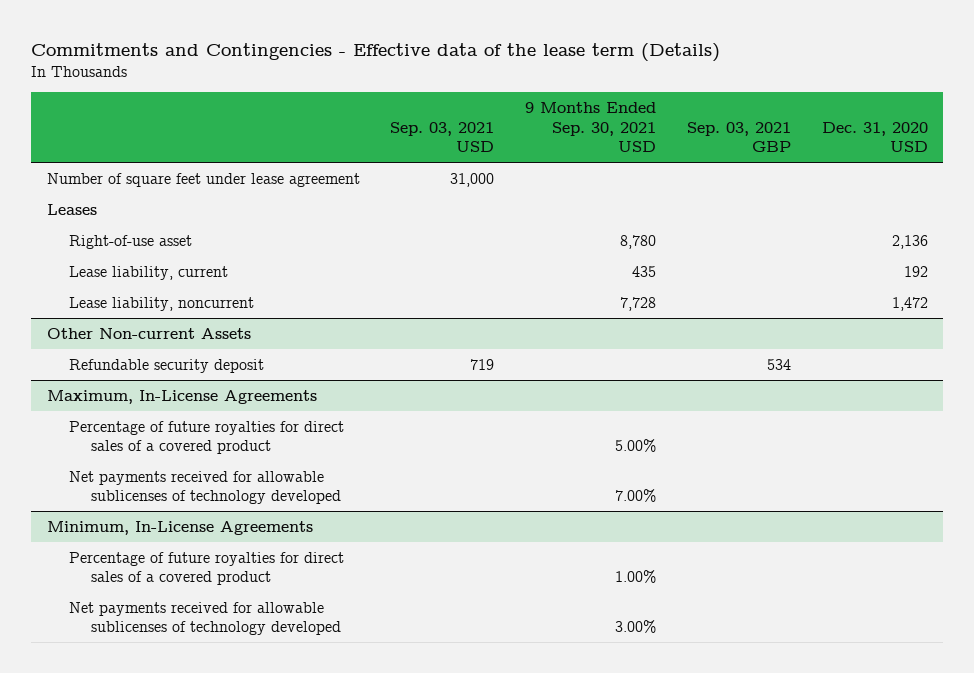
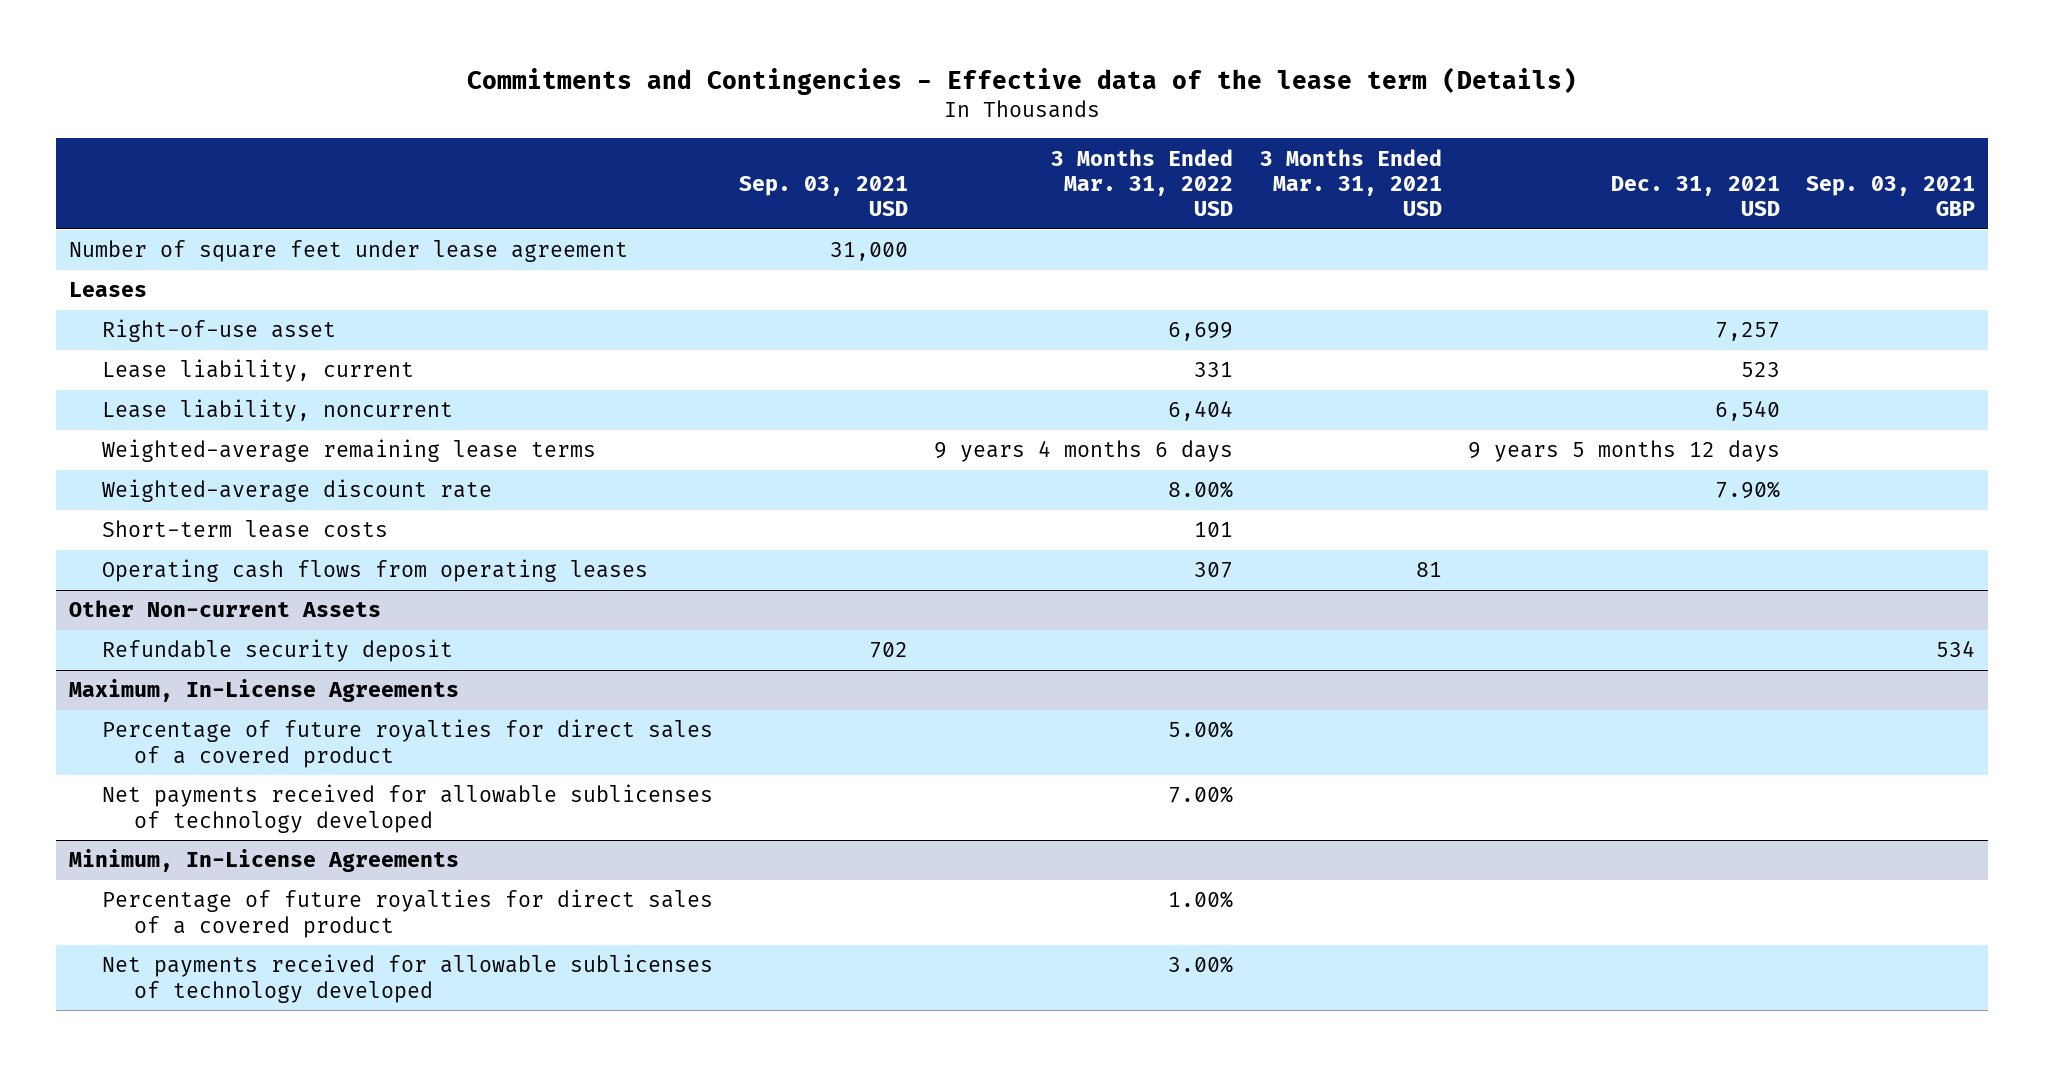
- | Sep. 03, 2021 USD | 9 Months Ended Sep. 30, 2021 USD | Sep. 03, 2021 GBP | Dec. 31, 2020 USD
+ | Sep. 03, 2021 USD | 3 Months Ended Mar. 31, 2022 USD | 3 Months Ended Mar. 31, 2021 USD | Dec. 31, 2021 USD | Sep. 03, 2021 GBP
+ Weighted-average remaining lease terms | | 9 years 4 months 6 days | | 9 years 5 months 12 days |
+ Weighted-average discount rate | | 8.00% | | 7.90% |
+ Short-term lease costs | | 101 | | |
+ Operating cash flows from operating leases | | 307 | 81 | |
@ Other Non-current Assets
- Refundable security deposit | 719 | | 534 |
+ Refundable security deposit | 702 | | | | 534

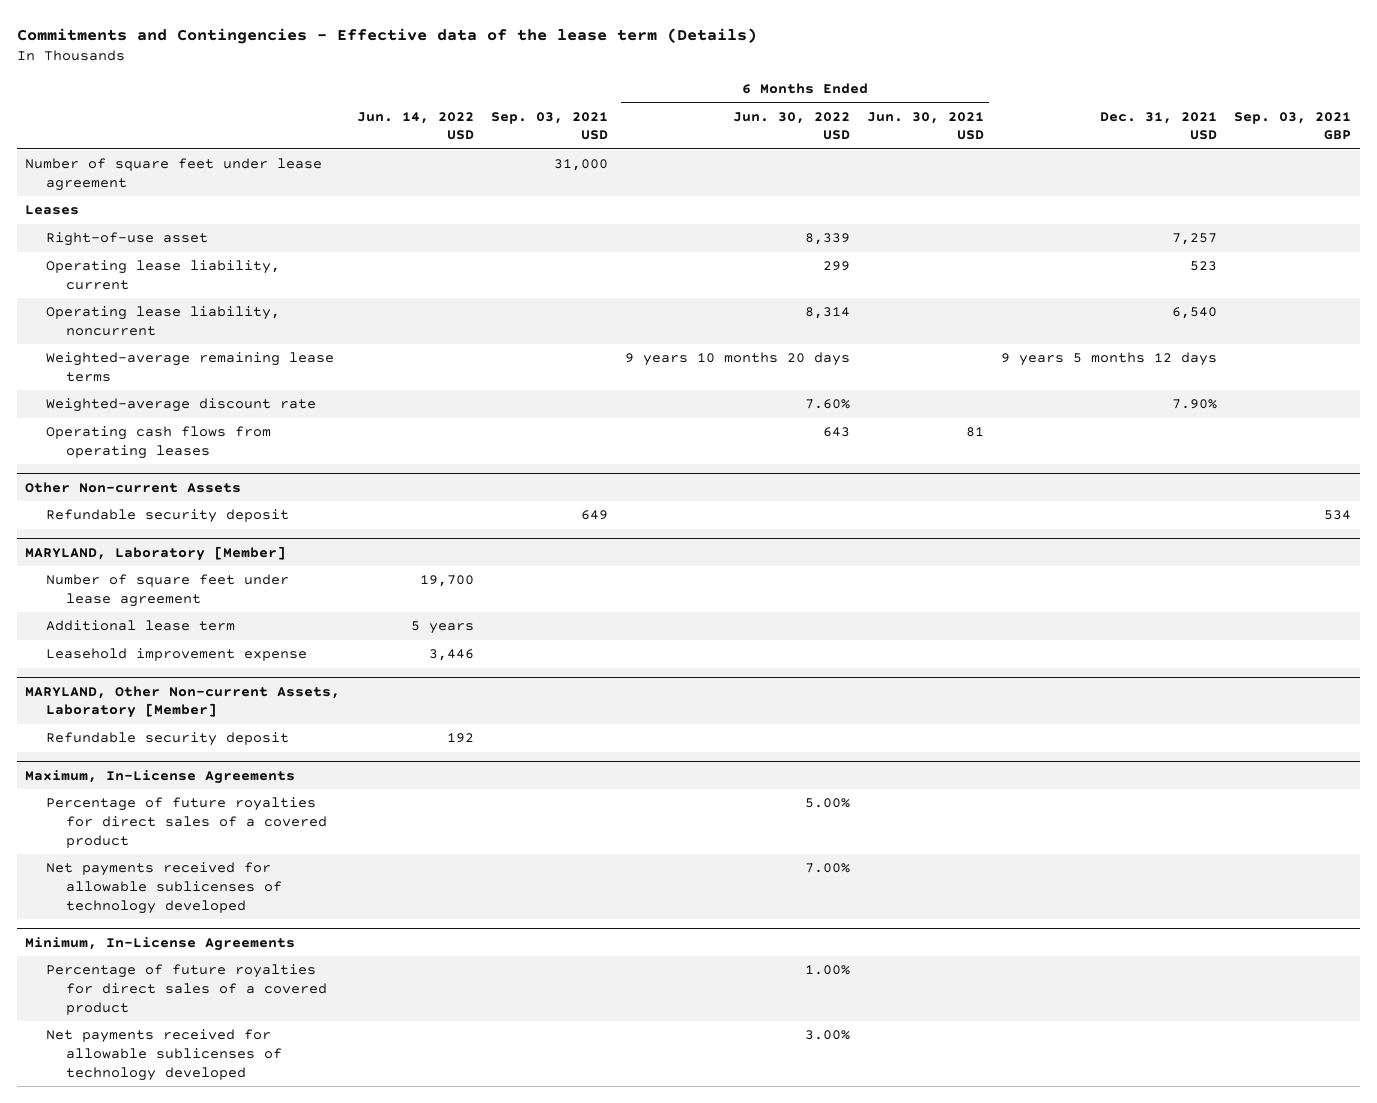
- | Sep. 03, 2021 USD | 3 Months Ended Mar. 31, 2022 USD | 3 Months Ended Mar. 31, 2021 USD | Dec. 31, 2021 USD | Sep. 03, 2021 GBP
+ | Jun. 14, 2022 USD | Sep. 03, 2021 USD | 6 Months Ended Jun. 30, 2022 USD | 6 Months Ended Jun. 30, 2021 USD | Dec. 31, 2021 USD | Sep. 03, 2021 GBP
- Lease liability, current | | 331 | | 523 |
- Lease liability, noncurrent | | 6,404 | | 6,540 |
+ Operating lease liability, current | | | 299 | | 523 |
+ Operating lease liability, noncurrent | | | 8,314 | | 6,540 |
- Short-term lease costs | | 101 | | |
@ Other Non-current Assets
- Refundable security deposit | 702 | | | | 534
+ Refundable security deposit | | 649 | | | | 534
+ MARYLAND, Laboratory [Member]
+ Number of square feet under lease agreement | 19,700 | | | | |
+ Additional lease term | 5 years | | | | |
+ Leasehold improvement expense | 3,446 | | | | |
+ MARYLAND, Other Non-current Assets, Laboratory [Member]
+ Refundable security deposit | 192 | | | | |

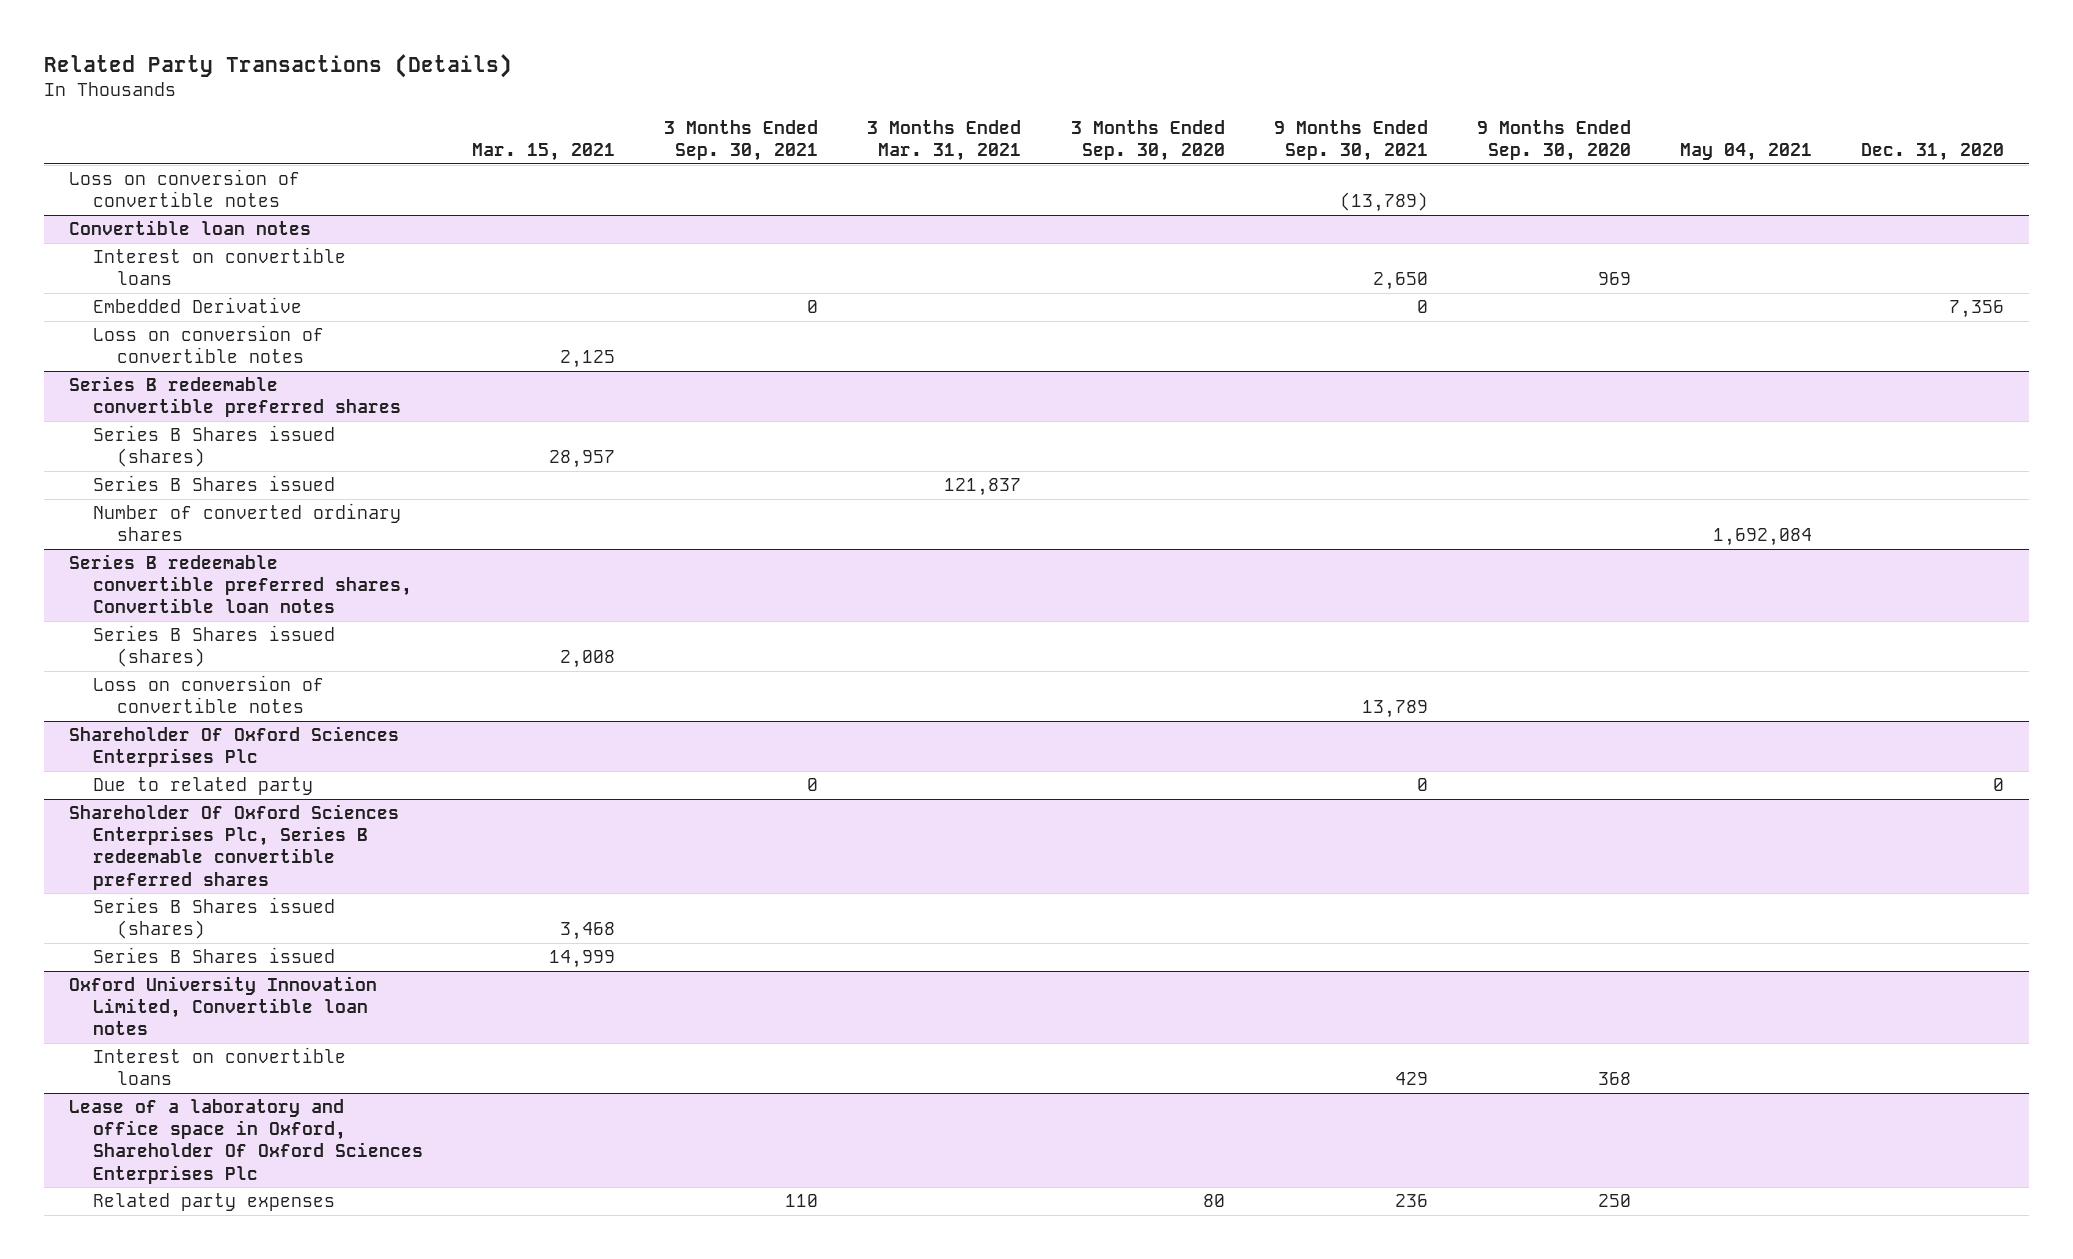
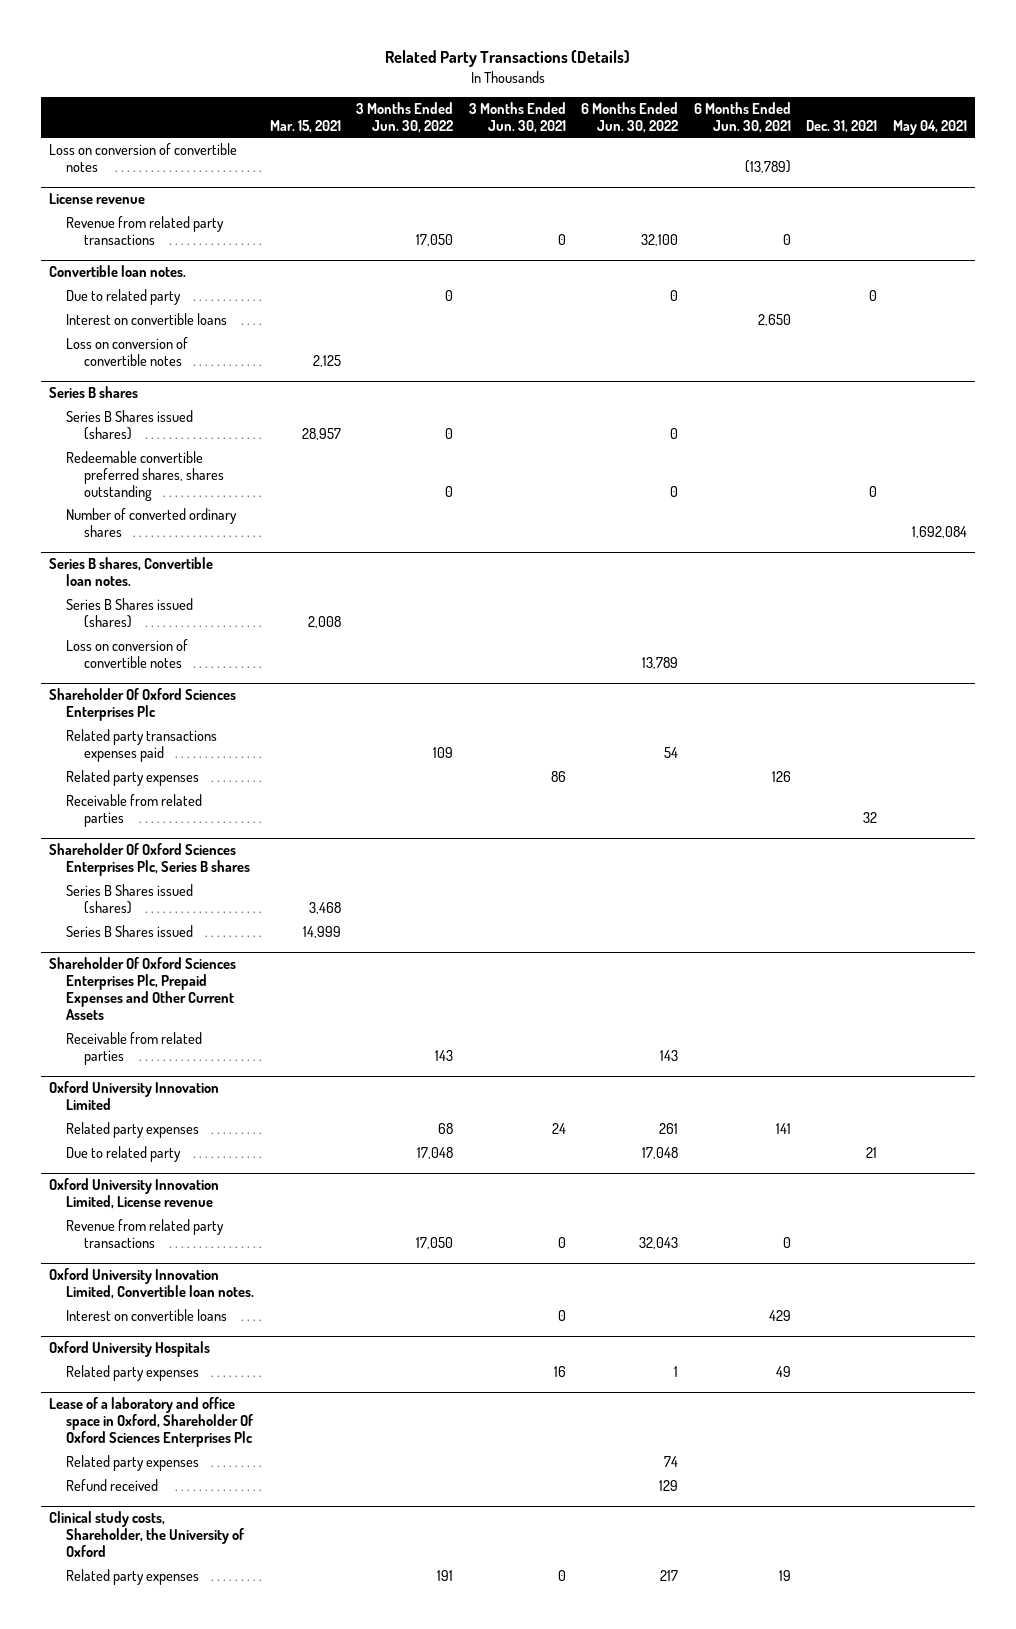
- | Mar. 15, 2021 | 3 Months Ended Sep. 30, 2021 | 3 Months Ended Mar. 31, 2021 | 3 Months Ended Sep. 30, 2020 | 9 Months Ended Sep. 30, 2021 | 9 Months Ended Sep. 30, 2020 | May 04, 2021 | Dec. 31, 2020
+ | Mar. 15, 2021 | 3 Months Ended Jun. 30, 2022 | 3 Months Ended Jun. 30, 2021 | 6 Months Ended Jun. 30, 2022 | 6 Months Ended Jun. 30, 2021 | Dec. 31, 2021 | May 04, 2021
- Convertible loan notes
+ License revenue
+ Revenue from related party transactions | | 17,050 | 0 | 32,100 | 0 | |
+ Convertible loan notes.
+ Due to related party | | 0 | | 0 | | 0 |
- Embedded Derivative | | 0 | | | 0 | | | 7,356
- Series B redeemable convertible preferred shares
+ Series B shares
- Series B Shares issued | | | 121,837 | | | | |
+ Redeemable convertible preferred shares, shares outstanding | | 0 | | 0 | | 0 |
- Series B redeemable convertible preferred shares, Convertible loan notes
+ Series B shares, Convertible loan notes.
@ Shareholder Of Oxford Sciences Enterprises Plc
- Due to related party | | 0 | | | 0 | | | 0
- Shareholder Of Oxford Sciences Enterprises Plc, Series B redeemable convertible preferred shares
@ Shareholder Of Oxford Sciences Enterprises Plc
+ Related party transactions expenses paid | | 109 | | 54 | | |
+ Related party expenses | | | 86 | | 126 | |
+ Receivable from related parties | | | | | | 32 |
+ Shareholder Of Oxford Sciences Enterprises Plc, Series B shares
- Oxford University Innovation Limited, Convertible loan notes
+ Shareholder Of Oxford Sciences Enterprises Plc, Prepaid Expenses and Other Current Assets
+ Receivable from related parties | | 143 | | 143 | | |
+ Oxford University Innovation Limited
+ Related party expenses | | 68 | 24 | 261 | 141 | |
+ Due to related party | | 17,048 | | 17,048 | | 21 |
+ Oxford University Innovation Limited, License revenue
+ Revenue from related party transactions | | 17,050 | 0 | 32,043 | 0 | |
+ Oxford University Innovation Limited, Convertible loan notes.
+ Oxford University Hospitals
+ Related party expenses | | | 16 | 1 | 49 | |
@ Lease of a laboratory and office space in Oxford, Shareholder Of Oxford Sciences Enterprises Plc
+ Refund received | | | | 129 | | |
+ Clinical study costs, Shareholder, the University of Oxford
+ Related party expenses | | 191 | 0 | 217 | 19 | |

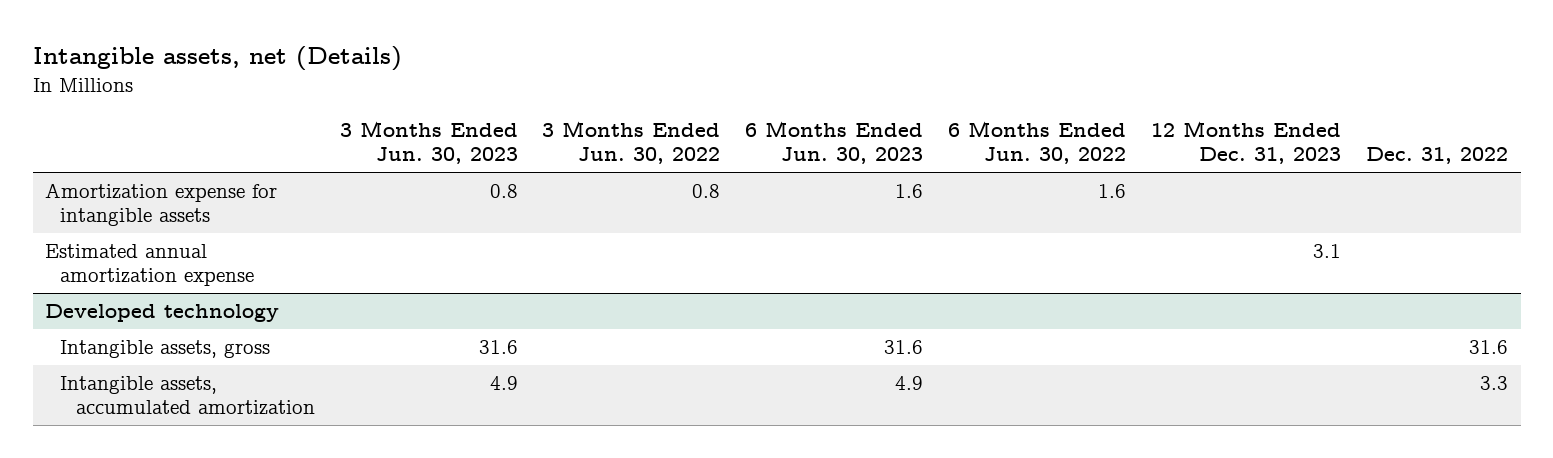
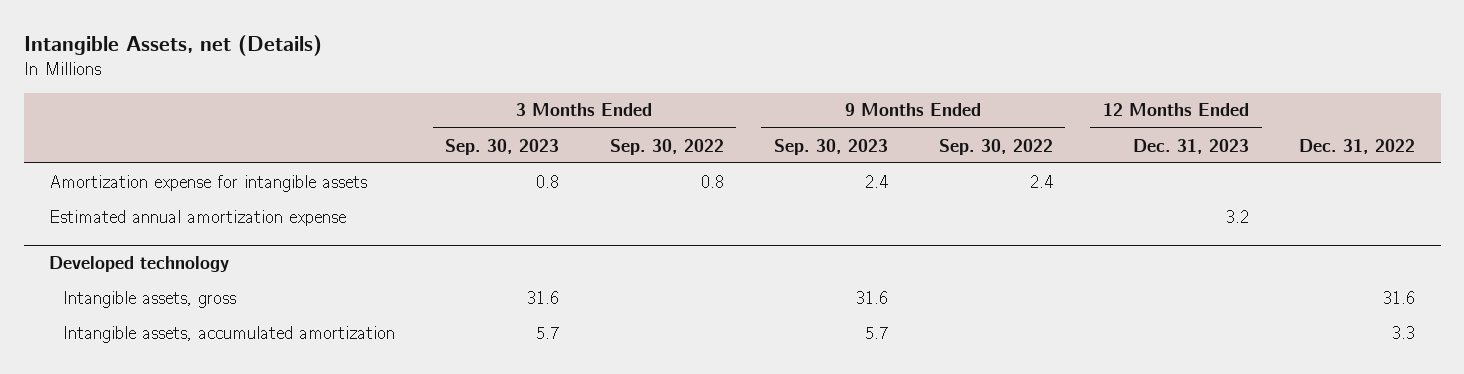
- Intangible assets, net (Details)
+ Intangible Assets, net (Details)
- | 3 Months Ended Jun. 30, 2023 | 3 Months Ended Jun. 30, 2022 | 6 Months Ended Jun. 30, 2023 | 6 Months Ended Jun. 30, 2022 | 12 Months Ended Dec. 31, 2023 | Dec. 31, 2022
+ | 3 Months Ended Sep. 30, 2023 | 3 Months Ended Sep. 30, 2022 | 9 Months Ended Sep. 30, 2023 | 9 Months Ended Sep. 30, 2022 | 12 Months Ended Dec. 31, 2023 | Dec. 31, 2022
- Estimated annual amortization expense | | | | | 3.1 |
+ Estimated annual amortization expense | | | | | 3.2 |

